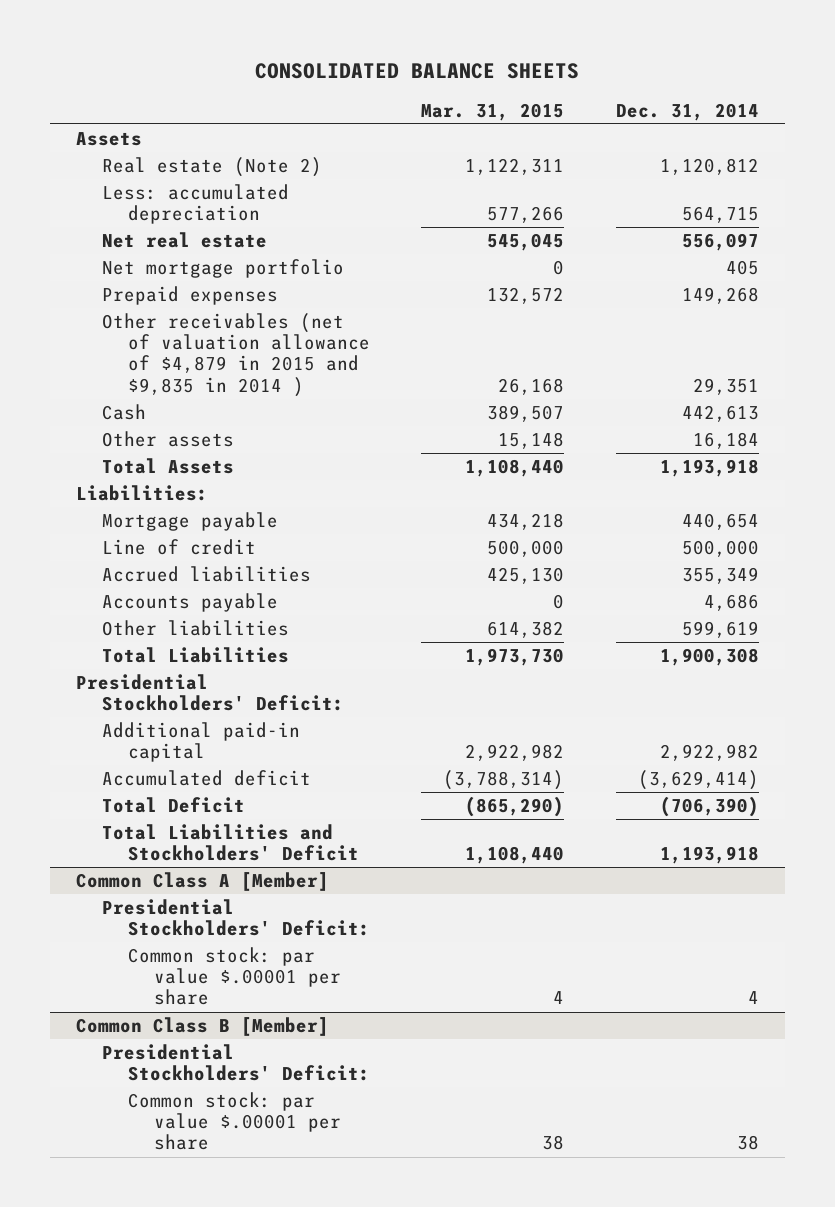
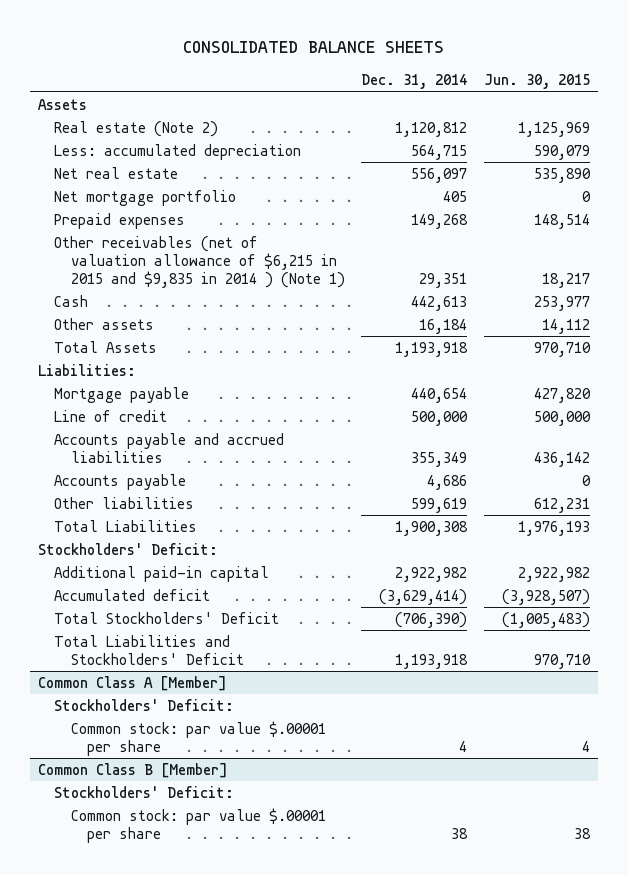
- | Mar. 31, 2015 | Dec. 31, 2014
+ | Dec. 31, 2014 | Jun. 30, 2015
- Other receivables (net of valuation allowance of $4,879 in 2015 and $9,835 in 2014 ) | 26,168 | 29,351
+ Other receivables (net of valuation allowance of $6,215 in 2015 and $9,835 in 2014 ) (Note 1) | 29,351 | 18,217
- Accrued liabilities | 425,130 | 355,349
+ Accounts payable and accrued liabilities | 355,349 | 436,142
- Presidential Stockholders' Deficit:
+ Stockholders' Deficit:
- Total Deficit | (865,290) | (706,390)
+ Total Stockholders' Deficit | (706,390) | (1,005,483)
@ Common Class A [Member]
- Presidential Stockholders' Deficit:
+ Stockholders' Deficit:
@ Common Class B [Member]
- Presidential Stockholders' Deficit:
+ Stockholders' Deficit:

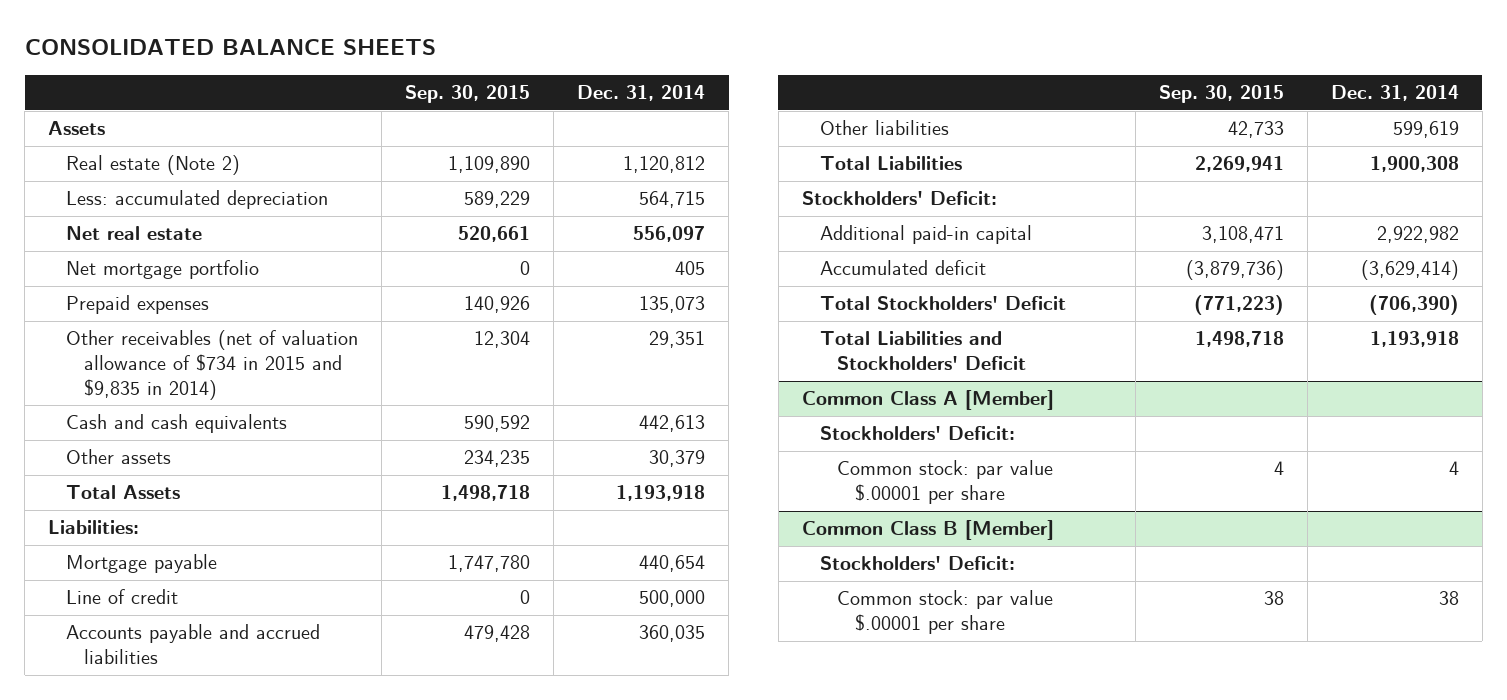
- | Dec. 31, 2014 | Jun. 30, 2015
+ | Sep. 30, 2015 | Dec. 31, 2014
- Prepaid expenses | 149,268 | 148,514
- Other receivables (net of valuation allowance of $6,215 in 2015 and $9,835 in 2014 ) (Note 1) | 29,351 | 18,217
- Cash | 442,613 | 253,977
- Other assets | 16,184 | 14,112
+ Prepaid expenses | 140,926 | 135,073
+ Other receivables (net of valuation allowance of $734 in 2015 and $9,835 in 2014) | 12,304 | 29,351
+ Cash and cash equivalents | 590,592 | 442,613
+ Other assets | 234,235 | 30,379
- Accounts payable and accrued liabilities | 355,349 | 436,142
- Accounts payable | 4,686 | 0
+ Accounts payable and accrued liabilities | 479,428 | 360,035

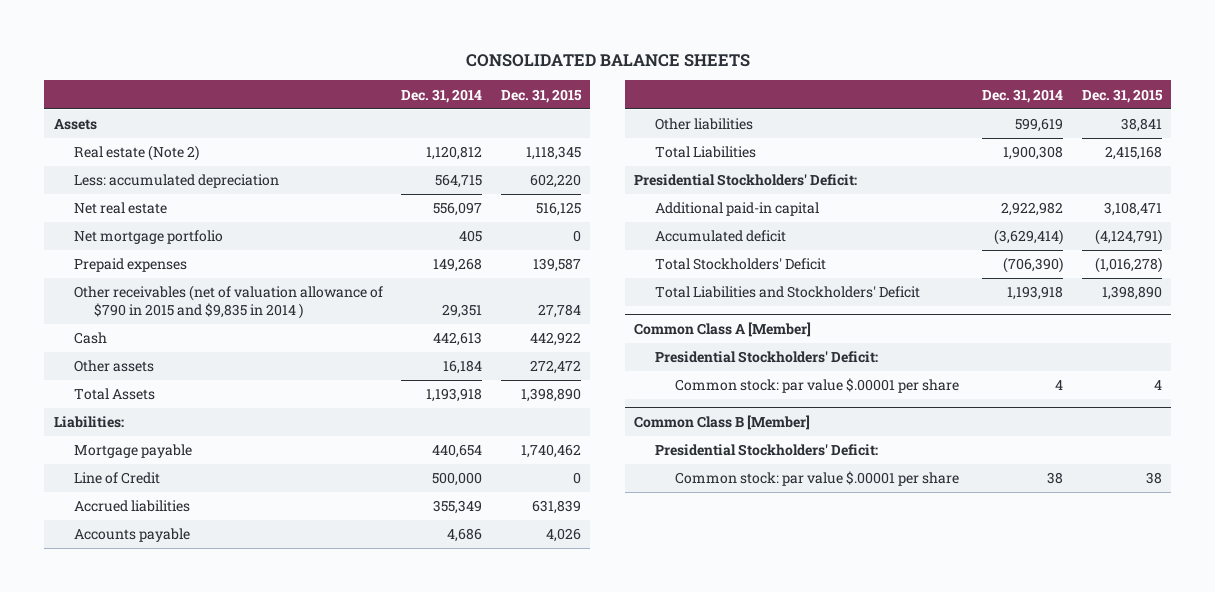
- | Sep. 30, 2015 | Dec. 31, 2014
+ | Dec. 31, 2014 | Dec. 31, 2015
- Prepaid expenses | 140,926 | 135,073
- Other receivables (net of valuation allowance of $734 in 2015 and $9,835 in 2014) | 12,304 | 29,351
- Cash and cash equivalents | 590,592 | 442,613
- Other assets | 234,235 | 30,379
+ Prepaid expenses | 149,268 | 139,587
+ Other receivables (net of valuation allowance of $790 in 2015 and $9,835 in 2014 ) | 29,351 | 27,784
+ Cash | 442,613 | 442,922
+ Other assets | 16,184 | 272,472
- Line of credit | 0 | 500,000
- Accounts payable and accrued liabilities | 479,428 | 360,035
+ Line of Credit | 500,000 | 0
+ Accrued liabilities | 355,349 | 631,839
+ Accounts payable | 4,686 | 4,026
- Stockholders' Deficit:
+ Presidential Stockholders' Deficit:
@ Common Class A [Member]
- Stockholders' Deficit:
+ Presidential Stockholders' Deficit:
@ Common Class B [Member]
- Stockholders' Deficit:
+ Presidential Stockholders' Deficit:

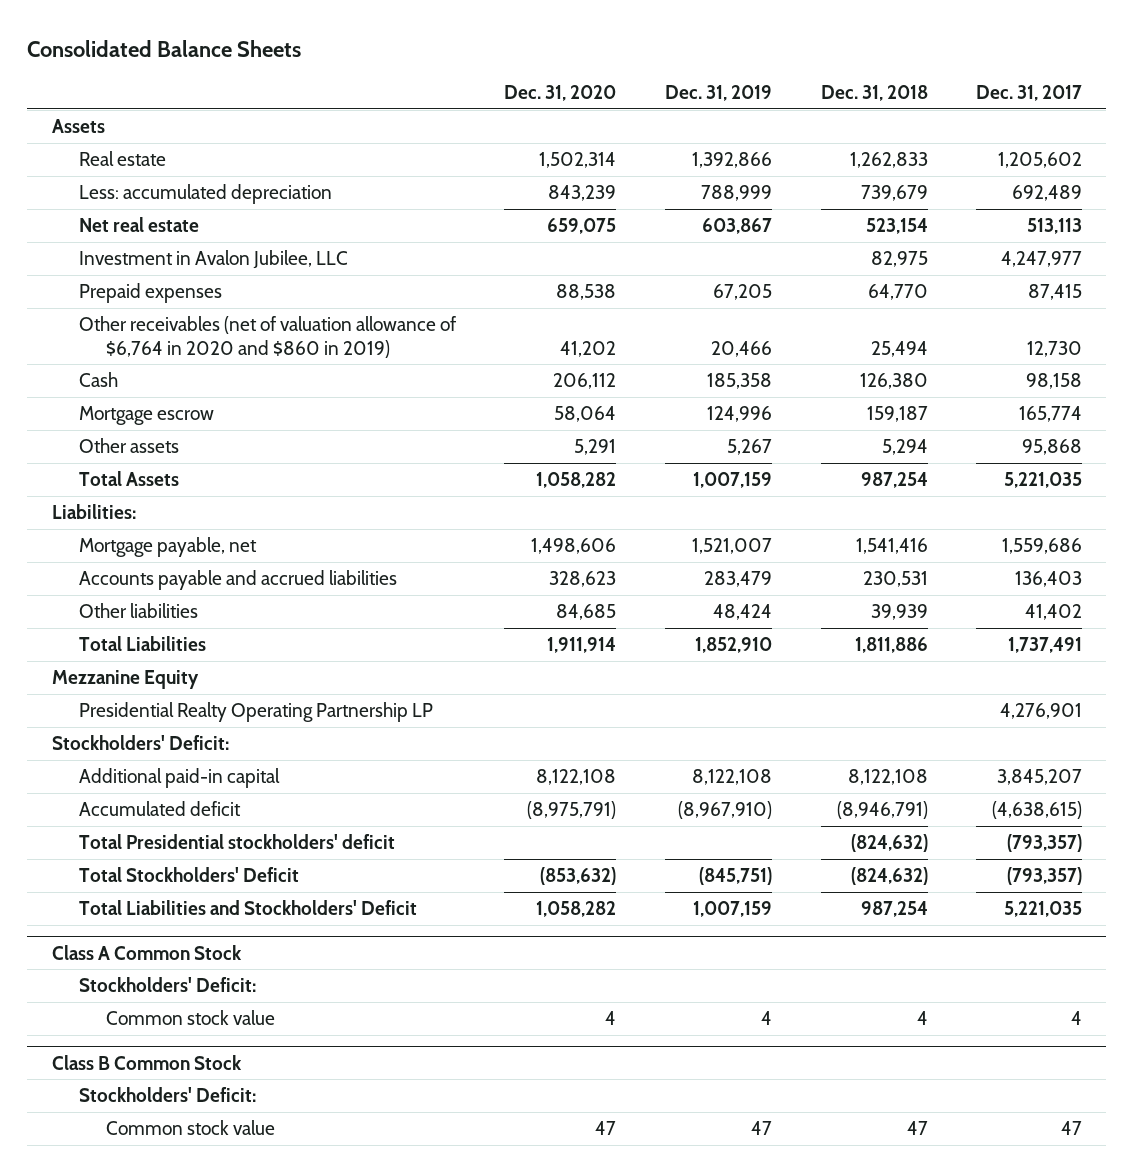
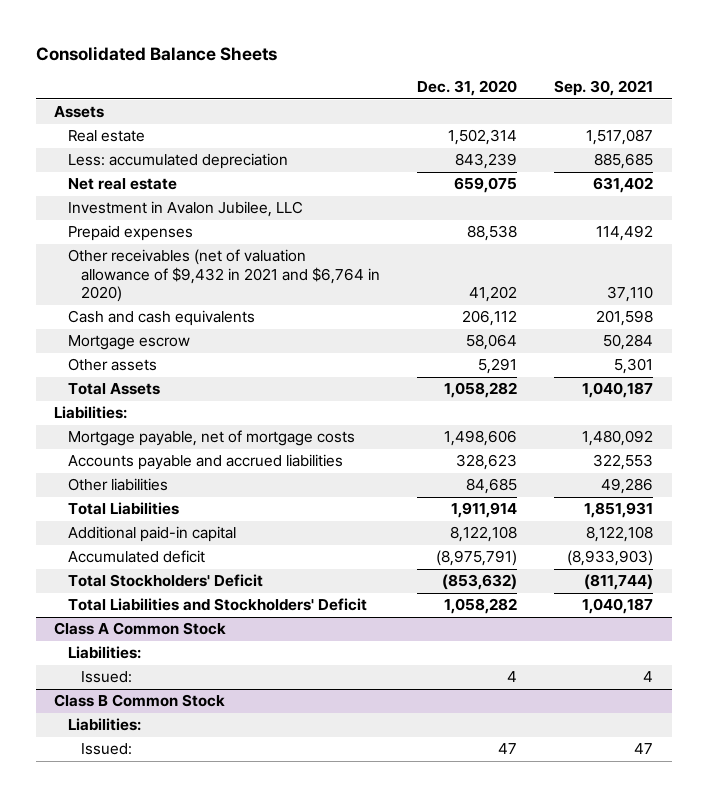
- | Dec. 31, 2020 | Dec. 31, 2019 | Dec. 31, 2018 | Dec. 31, 2017
+ | Dec. 31, 2020 | Sep. 30, 2021
- Other receivables (net of valuation allowance of $6,764 in 2020 and $860 in 2019) | 41,202 | 20,466 | 25,494 | 12,730
- Cash | 206,112 | 185,358 | 126,380 | 98,158
+ Other receivables (net of valuation allowance of $9,432 in 2021 and $6,764 in 2020) | 41,202 | 37,110
+ Cash and cash equivalents | 206,112 | 201,598
- Mortgage payable, net | 1,498,606 | 1,521,007 | 1,541,416 | 1,559,686
+ Mortgage payable, net of mortgage costs | 1,498,606 | 1,480,092
- Mezzanine Equity
- Presidential Realty Operating Partnership LP | | | | 4,276,901
- Stockholders' Deficit:
- Total Presidential stockholders' deficit | | | (824,632) | (793,357)
@ Class A Common Stock
- Stockholders' Deficit:
- Common stock value | 4 | 4 | 4 | 4
+ Liabilities:
+ Issued: | 4 | 4
@ Class B Common Stock
- Stockholders' Deficit:
- Common stock value | 47 | 47 | 47 | 47
+ Liabilities:
+ Issued: | 47 | 47

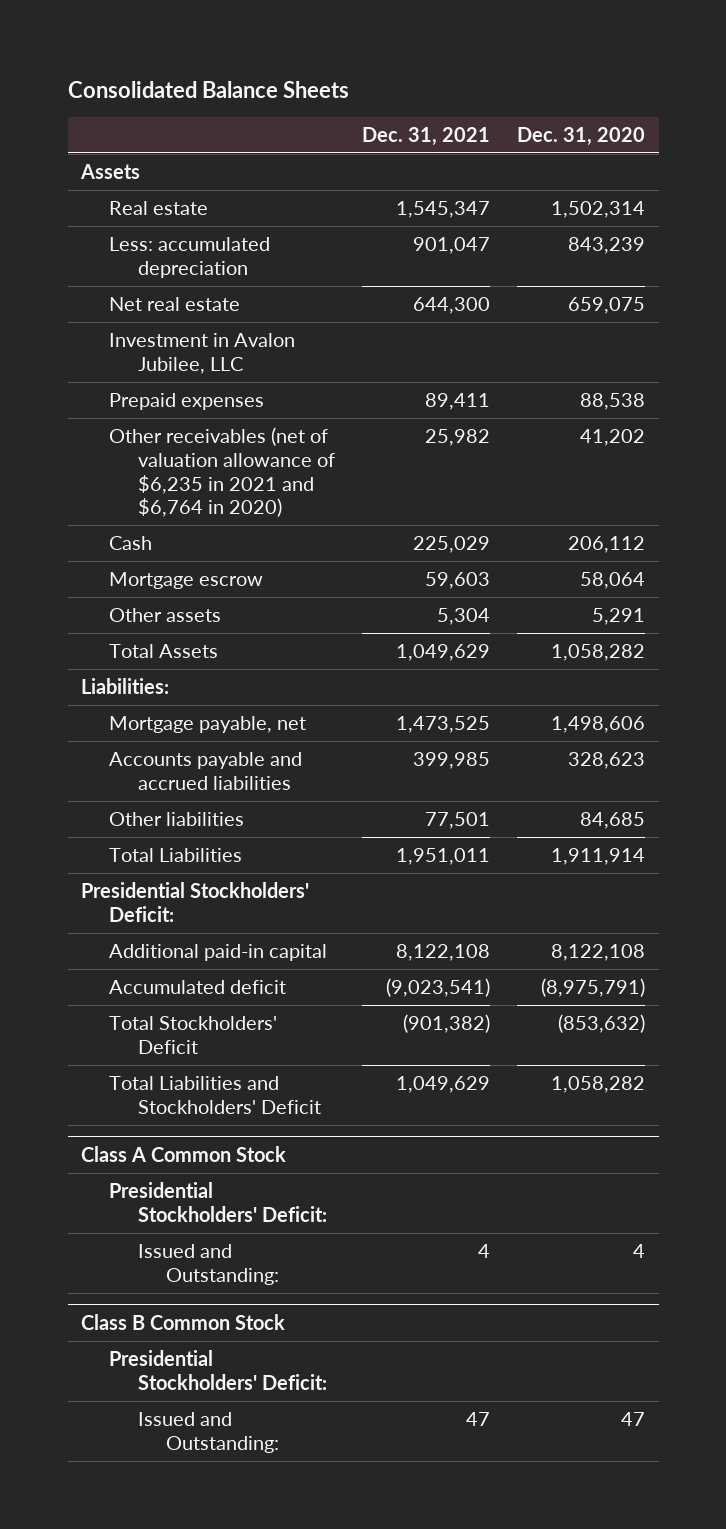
- | Dec. 31, 2020 | Sep. 30, 2021
+ | Dec. 31, 2021 | Dec. 31, 2020
- Other receivables (net of valuation allowance of $9,432 in 2021 and $6,764 in 2020) | 41,202 | 37,110
- Cash and cash equivalents | 206,112 | 201,598
+ Other receivables (net of valuation allowance of $6,235 in 2021 and $6,764 in 2020) | 25,982 | 41,202
+ Cash | 225,029 | 206,112
- Mortgage payable, net of mortgage costs | 1,498,606 | 1,480,092
+ Mortgage payable, net | 1,473,525 | 1,498,606
+ Presidential Stockholders' Deficit:
@ Class A Common Stock
- Liabilities:
- Issued: | 4 | 4
+ Presidential Stockholders' Deficit:
+ Issued and Outstanding: | 4 | 4
@ Class B Common Stock
- Liabilities:
- Issued: | 47 | 47
+ Presidential Stockholders' Deficit:
+ Issued and Outstanding: | 47 | 47

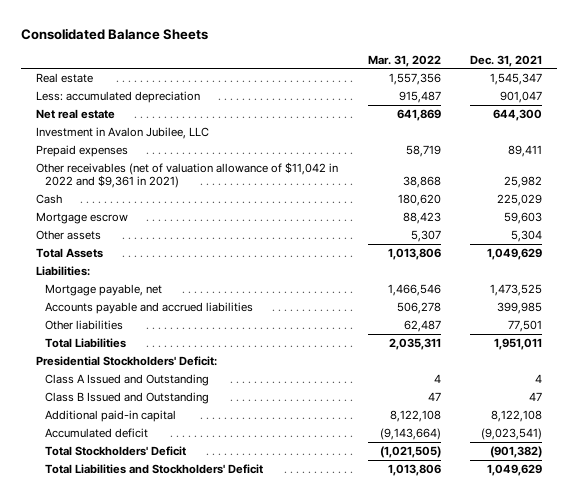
- | Dec. 31, 2021 | Dec. 31, 2020
+ | Mar. 31, 2022 | Dec. 31, 2021
- Assets
- Other receivables (net of valuation allowance of $6,235 in 2021 and $6,764 in 2020) | 25,982 | 41,202
+ Other receivables (net of valuation allowance of $11,042 in 2022 and $9,361 in 2021) | 38,868 | 25,982
+ Class A Issued and Outstanding | 4 | 4
+ Class B Issued and Outstanding | 47 | 47
- Class A Common Stock
- Presidential Stockholders' Deficit:
- Issued and Outstanding: | 4 | 4
- Class B Common Stock
- Presidential Stockholders' Deficit:
- Issued and Outstanding: | 47 | 47

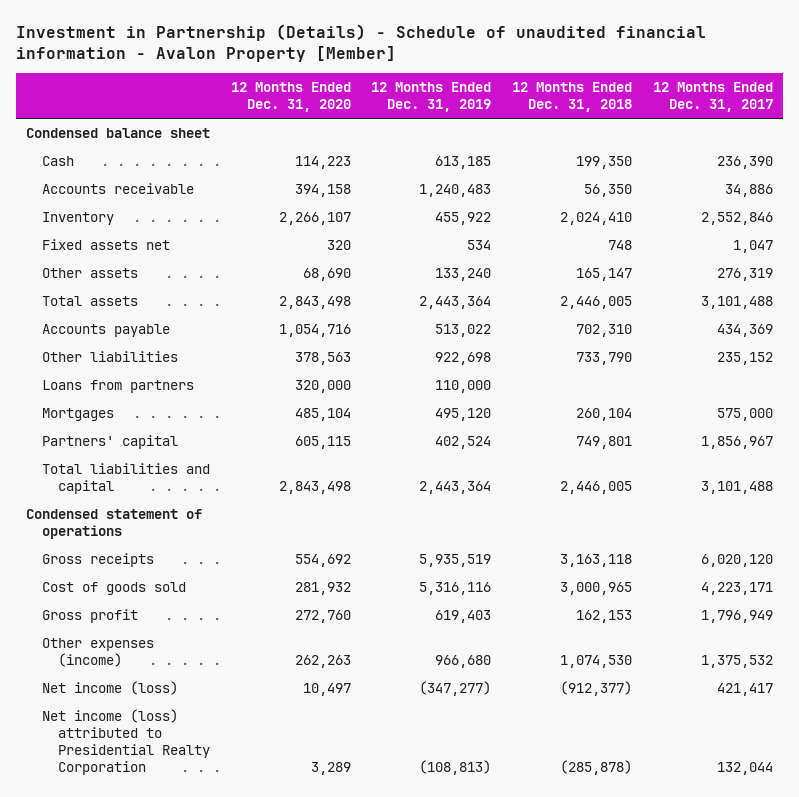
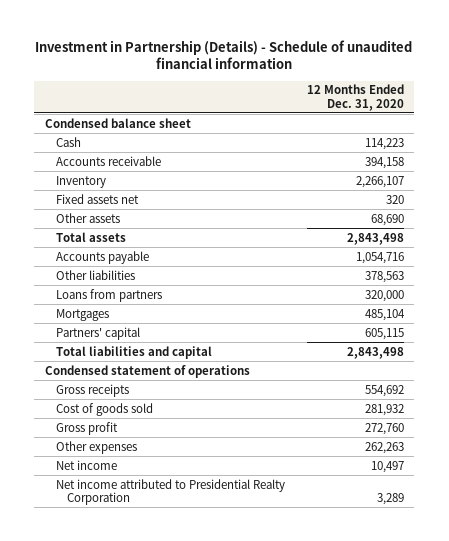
- Investment in Partnership (Details) - Schedule of unaudited financial information - Avalon Property [Member]
+ Investment in Partnership (Details) - Schedule of unaudited financial information
- | 12 Months Ended Dec. 31, 2020 | 12 Months Ended Dec. 31, 2019 | 12 Months Ended Dec. 31, 2018 | 12 Months Ended Dec. 31, 2017
+ | 12 Months Ended Dec. 31, 2020
- Other expenses (income) | 262,263 | 966,680 | 1,074,530 | 1,375,532
- Net income (loss) | 10,497 | (347,277) | (912,377) | 421,417
- Net income (loss) attributed to Presidential Realty Corporation | 3,289 | (108,813) | (285,878) | 132,044
+ Other expenses | 262,263
+ Net income | 10,497
+ Net income attributed to Presidential Realty Corporation | 3,289

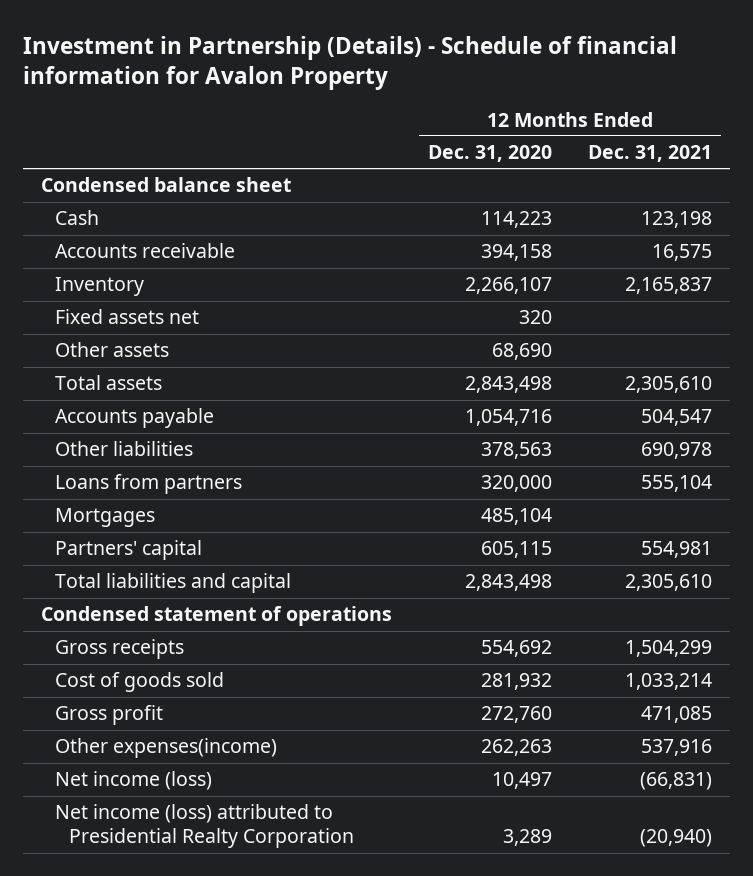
- Investment in Partnership (Details) - Schedule of unaudited financial information
+ Investment in Partnership (Details) - Schedule of financial information for Avalon Property
- | 12 Months Ended Dec. 31, 2020
+ | 12 Months Ended Dec. 31, 2020 | 12 Months Ended Dec. 31, 2021
- Other expenses | 262,263
- Net income | 10,497
- Net income attributed to Presidential Realty Corporation | 3,289
+ Other expenses(income) | 262,263 | 537,916
+ Net income (loss) | 10,497 | (66,831)
+ Net income (loss) attributed to Presidential Realty Corporation | 3,289 | (20,940)

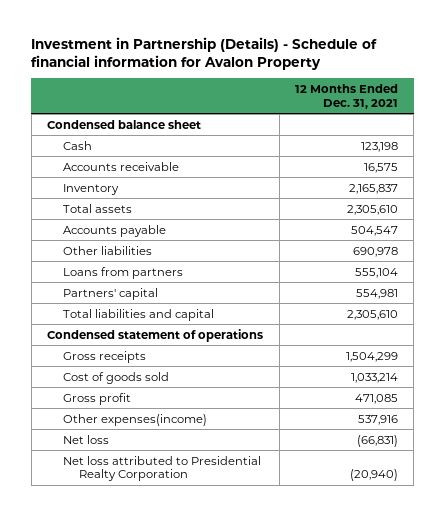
- | 12 Months Ended Dec. 31, 2020 | 12 Months Ended Dec. 31, 2021
+ | 12 Months Ended Dec. 31, 2021
- Fixed assets net | 320 |
- Other assets | 68,690 |
- Mortgages | 485,104 |
- Net income (loss) | 10,497 | (66,831)
- Net income (loss) attributed to Presidential Realty Corporation | 3,289 | (20,940)
+ Net loss | (66,831)
+ Net loss attributed to Presidential Realty Corporation | (20,940)

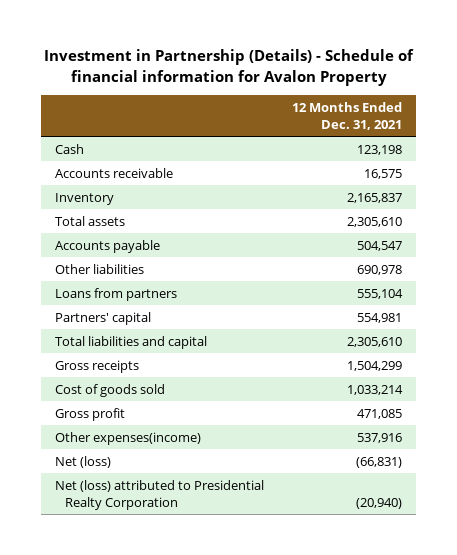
- Condensed balance sheet
- Condensed statement of operations
- Net loss | (66,831)
- Net loss attributed to Presidential Realty Corporation | (20,940)
+ Net (loss) | (66,831)
+ Net (loss) attributed to Presidential Realty Corporation | (20,940)

